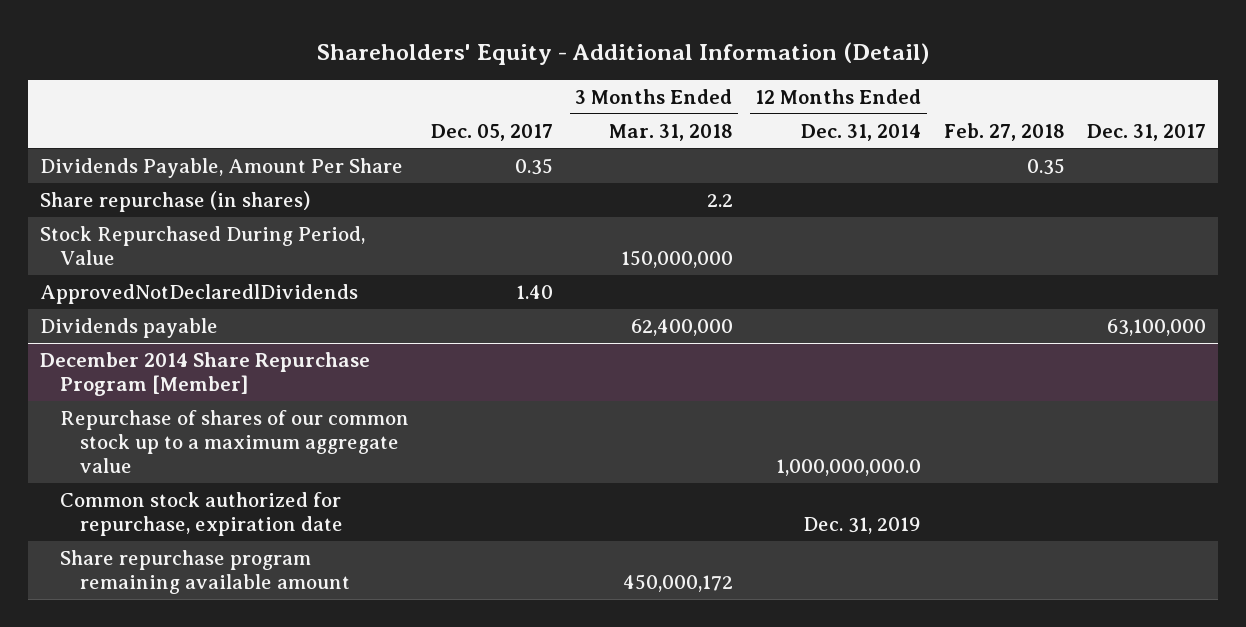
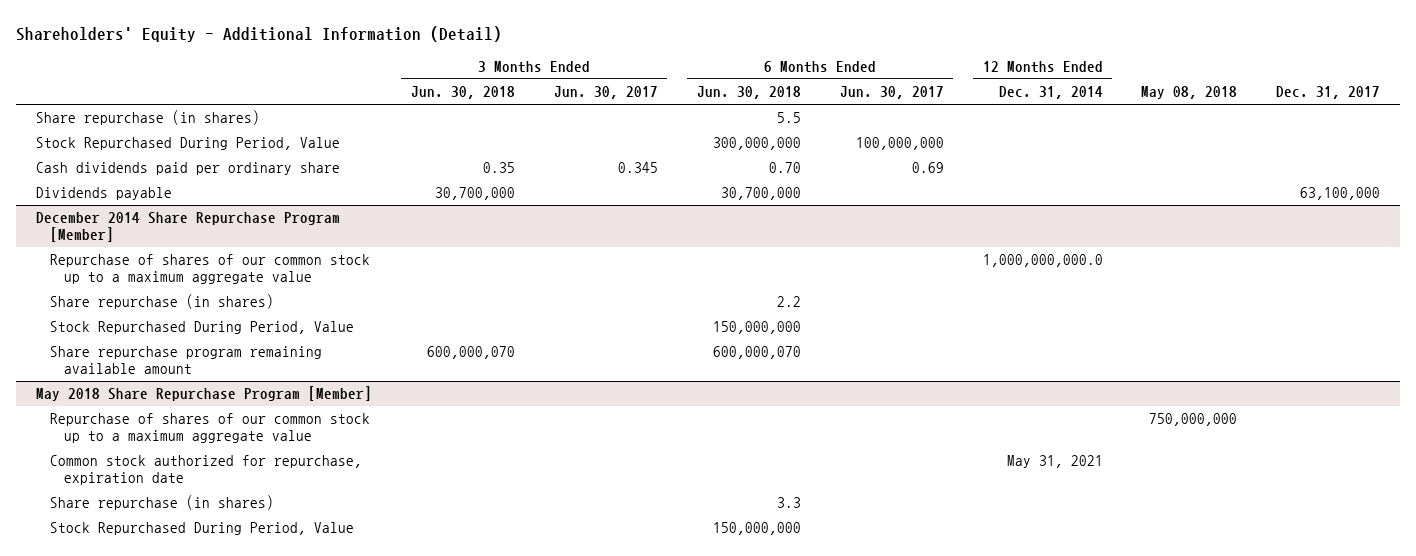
- | Dec. 05, 2017 | 3 Months Ended Mar. 31, 2018 | 12 Months Ended Dec. 31, 2014 | Feb. 27, 2018 | Dec. 31, 2017
+ | 3 Months Ended Jun. 30, 2018 | 3 Months Ended Jun. 30, 2017 | 6 Months Ended Jun. 30, 2018 | 6 Months Ended Jun. 30, 2017 | 12 Months Ended Dec. 31, 2014 | May 08, 2018 | Dec. 31, 2017
- Dividends Payable, Amount Per Share | 0.35 | | | 0.35 |
- ApprovedNotDeclaredlDividends | 1.40 | | | |
+ Cash dividends paid per ordinary share | 0.35 | 0.345 | 0.70 | 0.69 | | |
@ December 2014 Share Repurchase Program [Member]
- Common stock authorized for repurchase, expiration date | | | Dec. 31, 2019 | |
+ Share repurchase (in shares) | | | 2.2 | | | |
+ Stock Repurchased During Period, Value | | | 150,000,000 | | | |
+ May 2018 Share Repurchase Program [Member]
+ Repurchase of shares of our common stock up to a maximum aggregate value | | | | | | 750,000,000 |
+ Common stock authorized for repurchase, expiration date | | | | | May 31, 2021 | |
+ Share repurchase (in shares) | | | 3.3 | | | |
+ Stock Repurchased During Period, Value | | | 150,000,000 | | | |

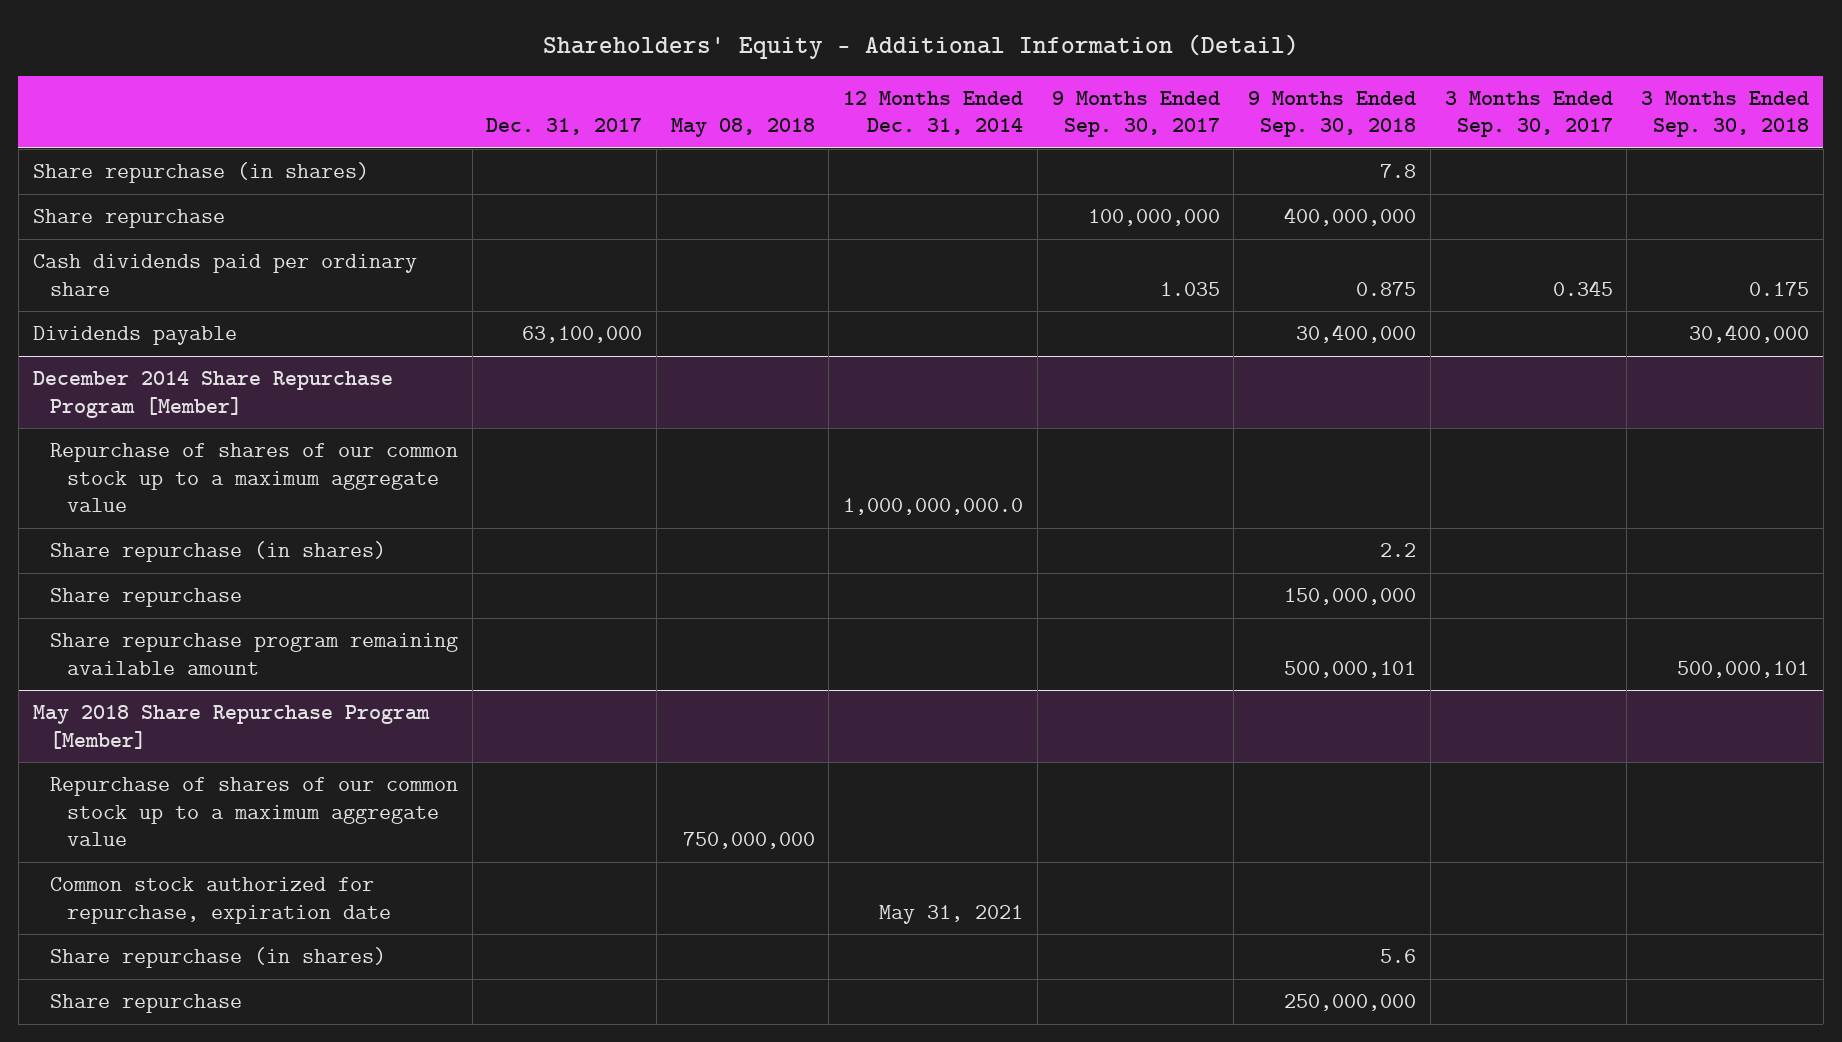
- | 3 Months Ended Jun. 30, 2018 | 3 Months Ended Jun. 30, 2017 | 6 Months Ended Jun. 30, 2018 | 6 Months Ended Jun. 30, 2017 | 12 Months Ended Dec. 31, 2014 | May 08, 2018 | Dec. 31, 2017
+ | Dec. 31, 2017 | May 08, 2018 | 12 Months Ended Dec. 31, 2014 | 9 Months Ended Sep. 30, 2017 | 9 Months Ended Sep. 30, 2018 | 3 Months Ended Sep. 30, 2017 | 3 Months Ended Sep. 30, 2018
- Stock Repurchased During Period, Value | | | 300,000,000 | 100,000,000 | | |
+ Share repurchase | | | | 100,000,000 | 400,000,000 | |
@ December 2014 Share Repurchase Program [Member]
- Stock Repurchased During Period, Value | | | 150,000,000 | | | |
+ Share repurchase | | | | | 150,000,000 | |
@ May 2018 Share Repurchase Program [Member]
- Stock Repurchased During Period, Value | | | 150,000,000 | | | |
+ Share repurchase | | | | | 250,000,000 | |

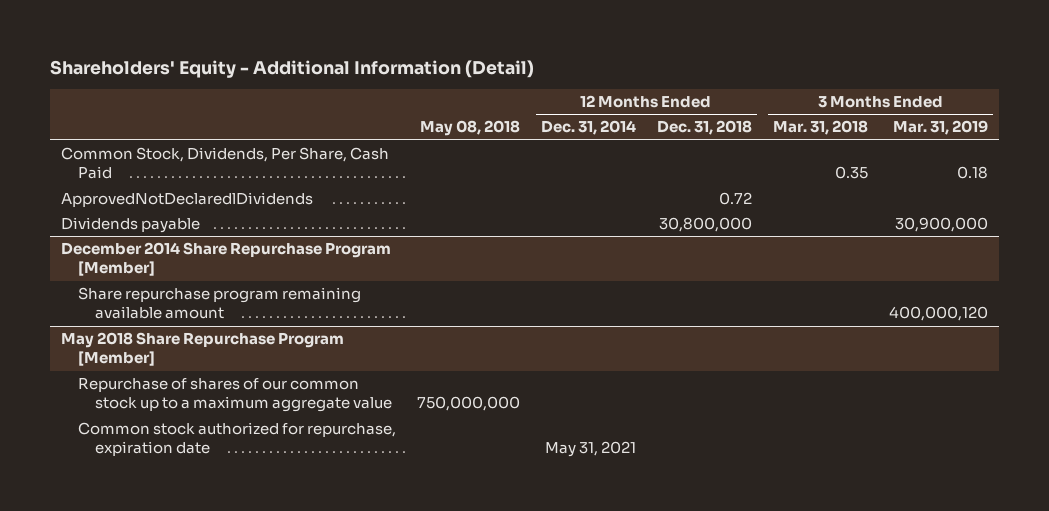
- | Dec. 31, 2017 | May 08, 2018 | 12 Months Ended Dec. 31, 2014 | 9 Months Ended Sep. 30, 2017 | 9 Months Ended Sep. 30, 2018 | 3 Months Ended Sep. 30, 2017 | 3 Months Ended Sep. 30, 2018
+ | May 08, 2018 | 12 Months Ended Dec. 31, 2014 | 12 Months Ended Dec. 31, 2018 | 3 Months Ended Mar. 31, 2018 | 3 Months Ended Mar. 31, 2019
- Share repurchase (in shares) | | | | | 7.8 | |
- Share repurchase | | | | 100,000,000 | 400,000,000 | |
- Cash dividends paid per ordinary share | | | | 1.035 | 0.875 | 0.345 | 0.175
+ Common Stock, Dividends, Per Share, Cash Paid | | | | 0.35 | 0.18
+ ApprovedNotDeclaredlDividends | | | 0.72 | |
@ December 2014 Share Repurchase Program [Member]
- Repurchase of shares of our common stock up to a maximum aggregate value | | | 1,000,000,000.0 | | | |
- Share repurchase (in shares) | | | | | 2.2 | |
- Share repurchase | | | | | 150,000,000 | |
@ May 2018 Share Repurchase Program [Member]
- Share repurchase (in shares) | | | | | 5.6 | |
- Share repurchase | | | | | 250,000,000 | |

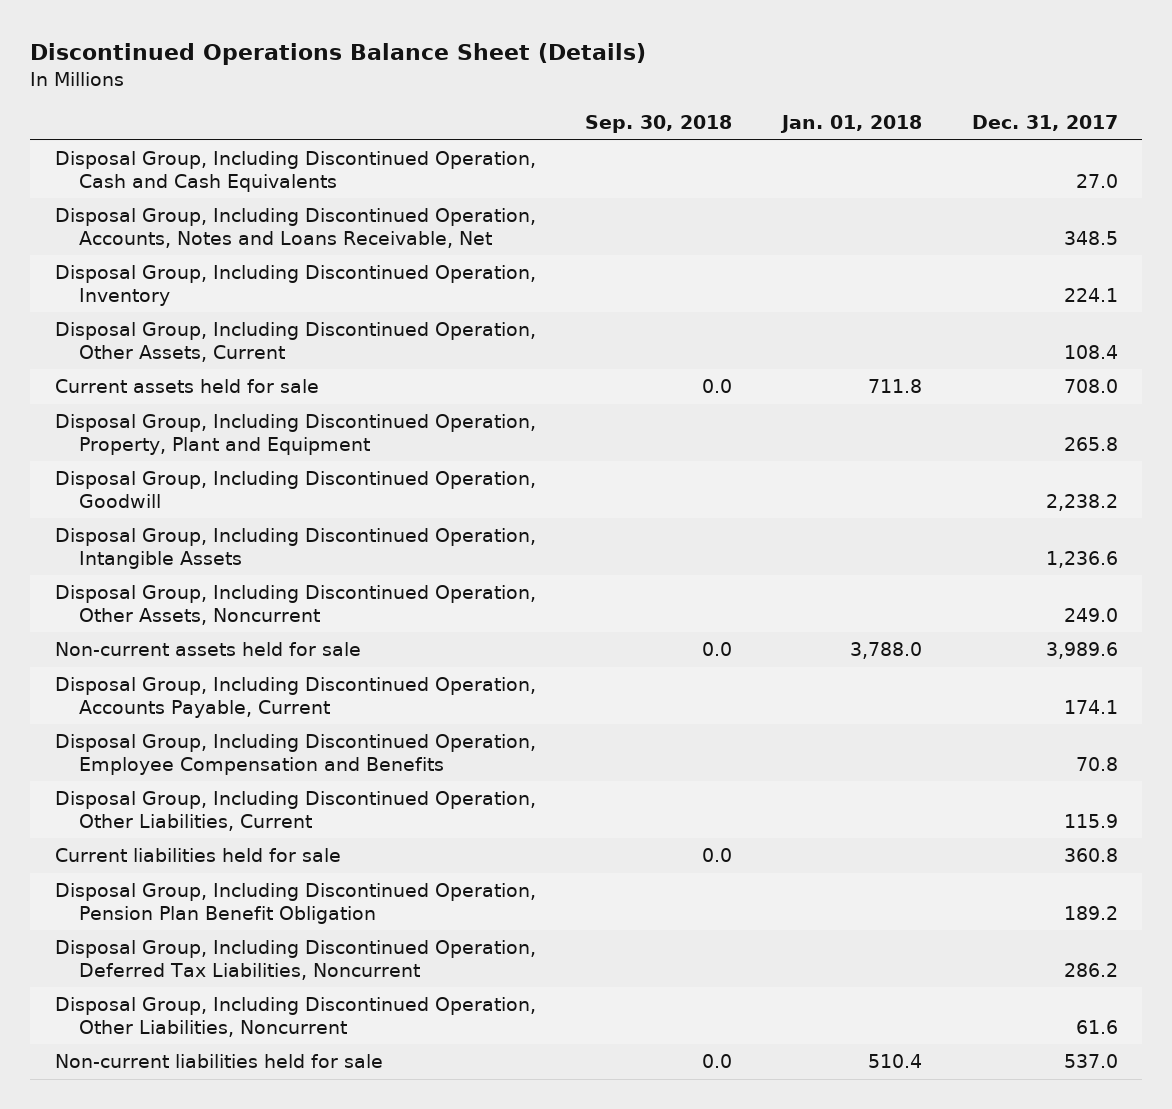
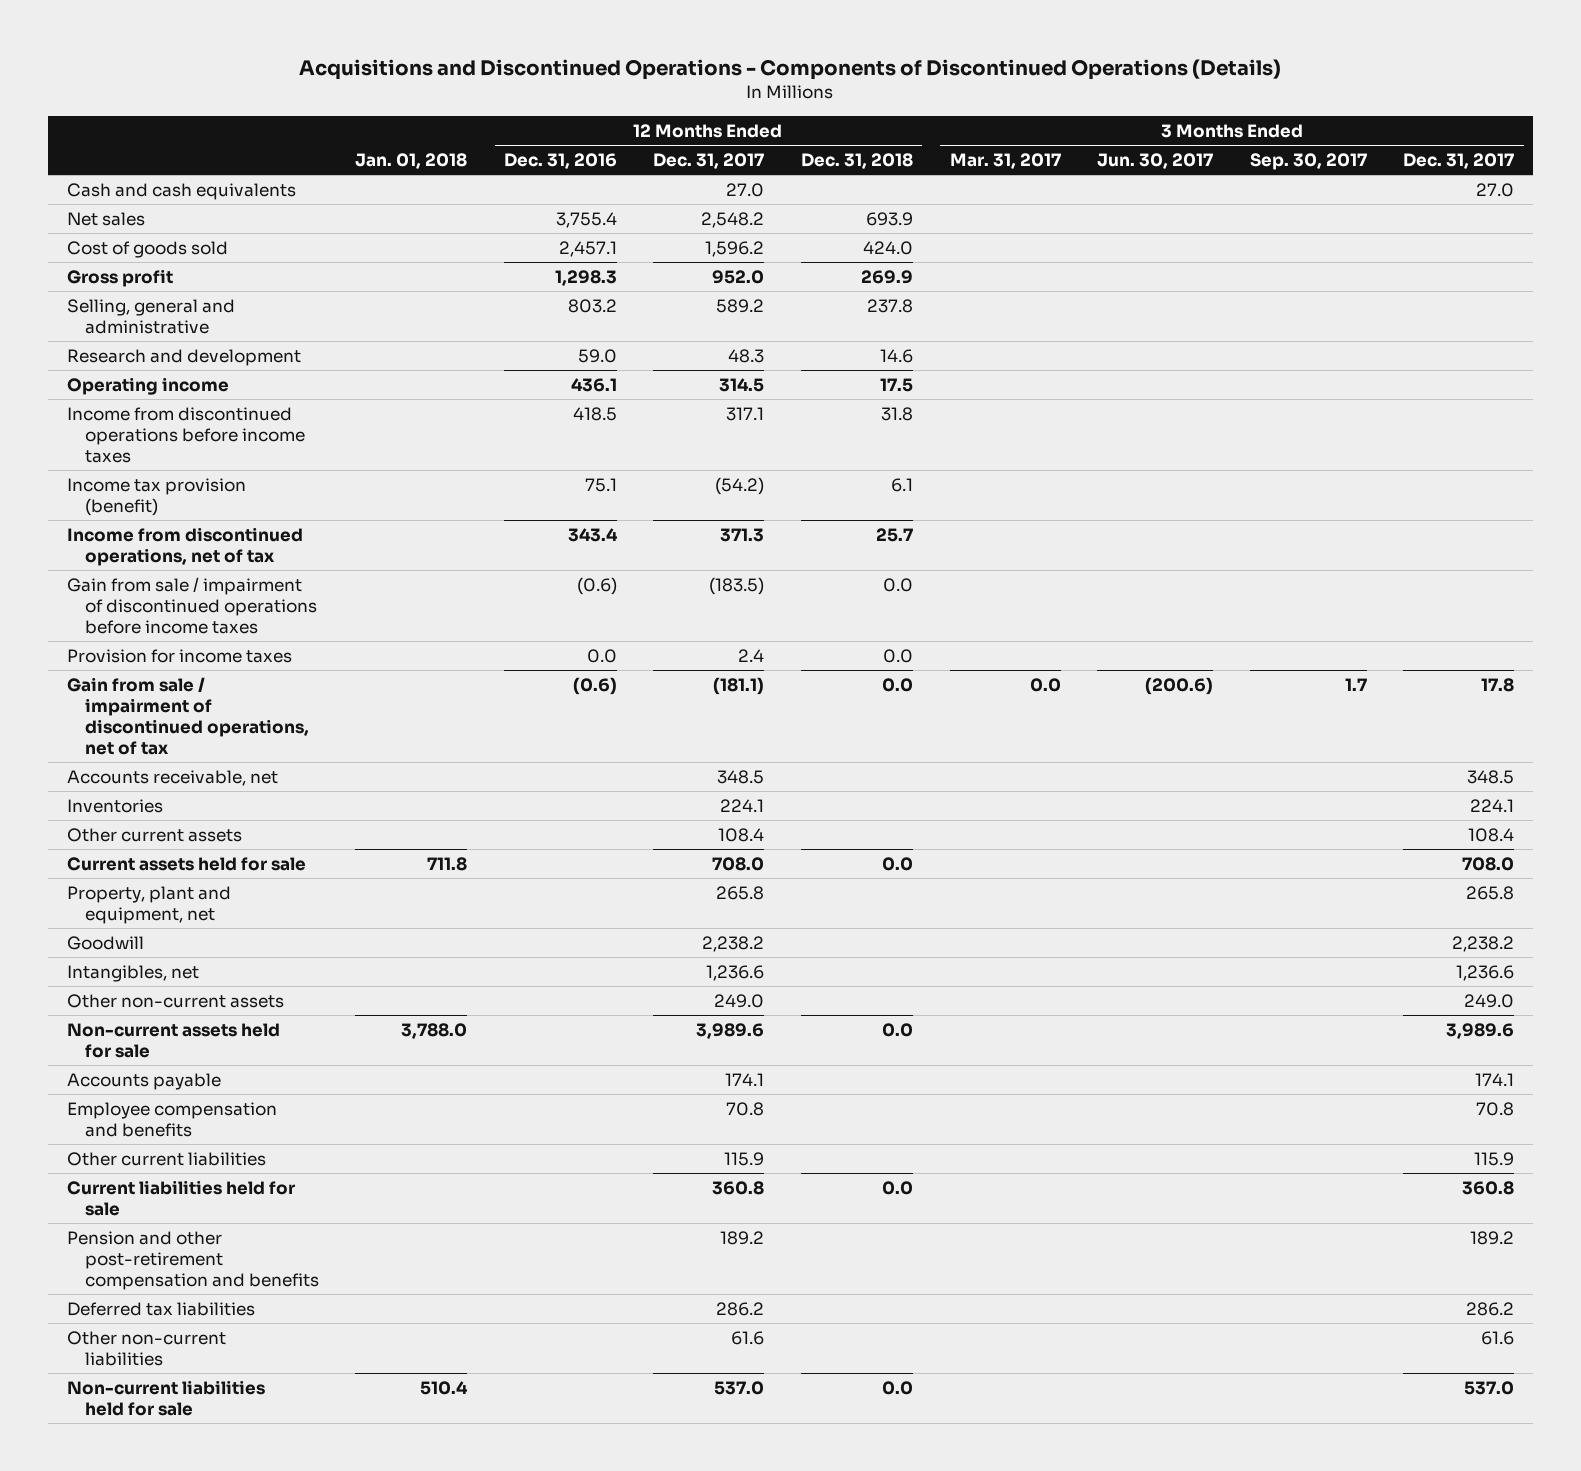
- Discontinued Operations Balance Sheet (Details)
+ Acquisitions and Discontinued Operations - Components of Discontinued Operations (Details)
- | Sep. 30, 2018 | Jan. 01, 2018 | Dec. 31, 2017
+ | Jan. 01, 2018 | 12 Months Ended Dec. 31, 2016 | 12 Months Ended Dec. 31, 2017 | 12 Months Ended Dec. 31, 2018 | 3 Months Ended Mar. 31, 2017 | 3 Months Ended Jun. 30, 2017 | 3 Months Ended Sep. 30, 2017 | 3 Months Ended Dec. 31, 2017
- Disposal Group, Including Discontinued Operation, Cash and Cash Equivalents | | | 27.0
- Disposal Group, Including Discontinued Operation, Accounts, Notes and Loans Receivable, Net | | | 348.5
- Disposal Group, Including Discontinued Operation, Inventory | | | 224.1
- Disposal Group, Including Discontinued Operation, Other Assets, Current | | | 108.4
+ Cash and cash equivalents | | | 27.0 | | | | | 27.0
+ Net sales | | 3,755.4 | 2,548.2 | 693.9 | | | |
+ Cost of goods sold | | 2,457.1 | 1,596.2 | 424.0 | | | |
+ Gross profit | | 1,298.3 | 952.0 | 269.9 | | | |
+ Selling, general and administrative | | 803.2 | 589.2 | 237.8 | | | |
+ Research and development | | 59.0 | 48.3 | 14.6 | | | |
+ Operating income | | 436.1 | 314.5 | 17.5 | | | |
+ Income from discontinued operations before income taxes | | 418.5 | 317.1 | 31.8 | | | |
+ Income tax provision (benefit) | | 75.1 | (54.2) | 6.1 | | | |
+ Income from discontinued operations, net of tax | | 343.4 | 371.3 | 25.7 | | | |
+ Gain from sale / impairment of discontinued operations before income taxes | | (0.6) | (183.5) | 0.0 | | | |
+ Provision for income taxes | | 0.0 | 2.4 | 0.0 | | | |
+ Gain from sale / impairment of discontinued operations, net of tax | | (0.6) | (181.1) | 0.0 | 0.0 | (200.6) | 1.7 | 17.8
+ Accounts receivable, net | | | 348.5 | | | | | 348.5
+ Inventories | | | 224.1 | | | | | 224.1
+ Other current assets | | | 108.4 | | | | | 108.4
- Disposal Group, Including Discontinued Operation, Property, Plant and Equipment | | | 265.8
- Disposal Group, Including Discontinued Operation, Goodwill | | | 2,238.2
- Disposal Group, Including Discontinued Operation, Intangible Assets | | | 1,236.6
- Disposal Group, Including Discontinued Operation, Other Assets, Noncurrent | | | 249.0
+ Property, plant and equipment, net | | | 265.8 | | | | | 265.8
+ Goodwill | | | 2,238.2 | | | | | 2,238.2
+ Intangibles, net | | | 1,236.6 | | | | | 1,236.6
+ Other non-current assets | | | 249.0 | | | | | 249.0
- Disposal Group, Including Discontinued Operation, Accounts Payable, Current | | | 174.1
- Disposal Group, Including Discontinued Operation, Employee Compensation and Benefits | | | 70.8
- Disposal Group, Including Discontinued Operation, Other Liabilities, Current | | | 115.9
+ Accounts payable | | | 174.1 | | | | | 174.1
+ Employee compensation and benefits | | | 70.8 | | | | | 70.8
+ Other current liabilities | | | 115.9 | | | | | 115.9
- Disposal Group, Including Discontinued Operation, Pension Plan Benefit Obligation | | | 189.2
- Disposal Group, Including Discontinued Operation, Deferred Tax Liabilities, Noncurrent | | | 286.2
- Disposal Group, Including Discontinued Operation, Other Liabilities, Noncurrent | | | 61.6
+ Pension and other post-retirement compensation and benefits | | | 189.2 | | | | | 189.2
+ Deferred tax liabilities | | | 286.2 | | | | | 286.2
+ Other non-current liabilities | | | 61.6 | | | | | 61.6

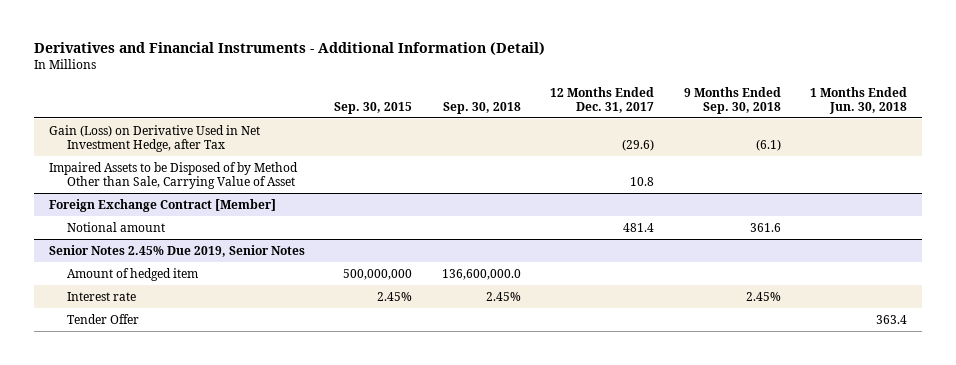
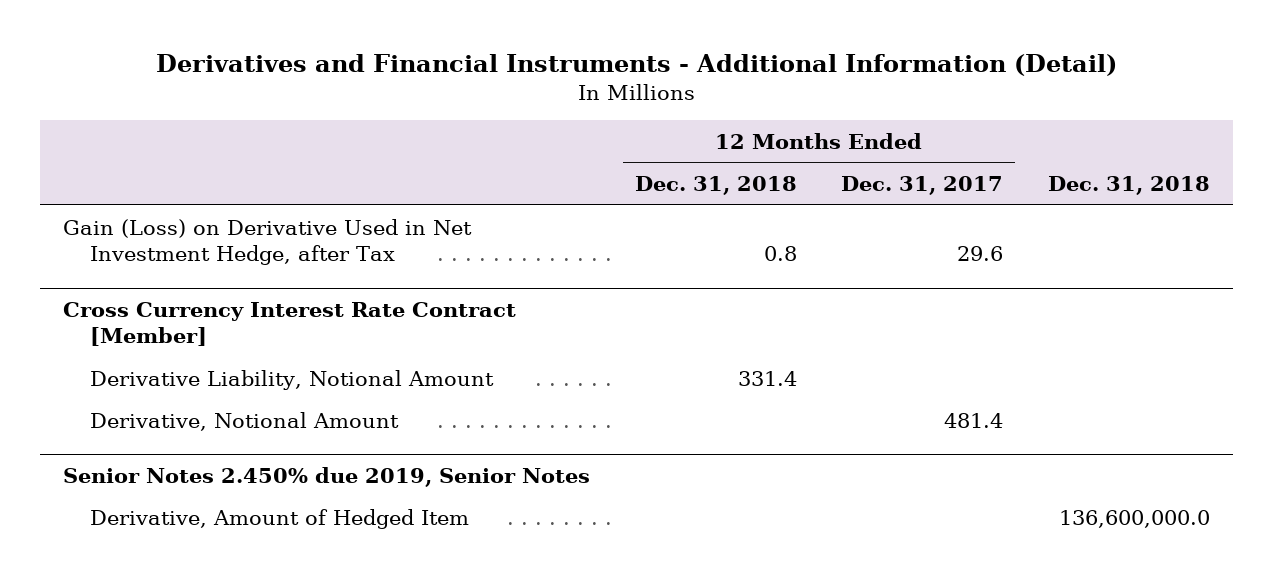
- | Sep. 30, 2015 | Sep. 30, 2018 | 12 Months Ended Dec. 31, 2017 | 9 Months Ended Sep. 30, 2018 | 1 Months Ended Jun. 30, 2018
+ | 12 Months Ended Dec. 31, 2018 | 12 Months Ended Dec. 31, 2017 | Dec. 31, 2018
- Gain (Loss) on Derivative Used in Net Investment Hedge, after Tax | | | (29.6) | (6.1) |
- Impaired Assets to be Disposed of by Method Other than Sale, Carrying Value of Asset | | | 10.8 | |
- Foreign Exchange Contract [Member]
- Notional amount | | | 481.4 | 361.6 |
- Senior Notes 2.45% Due 2019, Senior Notes
- Amount of hedged item | 500,000,000 | 136,600,000.0 | | |
- Interest rate | 2.45% | 2.45% | | 2.45% |
- Tender Offer | | | | | 363.4
+ Gain (Loss) on Derivative Used in Net Investment Hedge, after Tax | 0.8 | 29.6 |
+ Cross Currency Interest Rate Contract [Member]
+ Derivative Liability, Notional Amount | 331.4 | |
+ Derivative, Notional Amount | | 481.4 |
+ Senior Notes 2.450% due 2019, Senior Notes
+ Derivative, Amount of Hedged Item | | | 136,600,000.0

